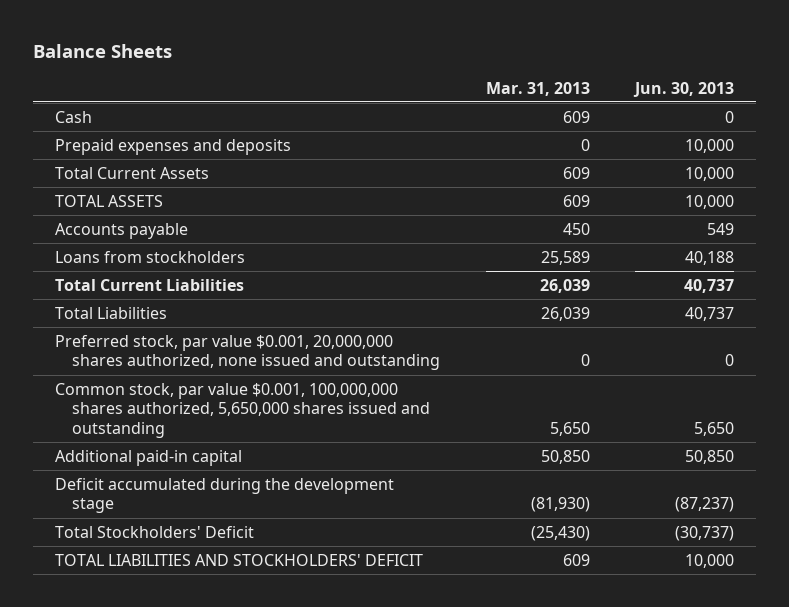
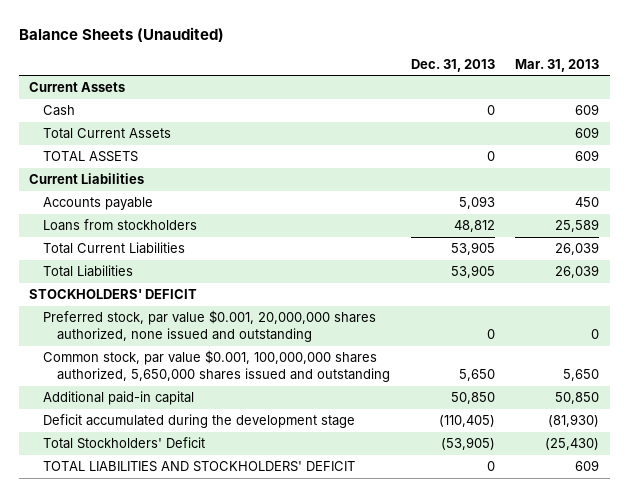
- Balance Sheets
+ Balance Sheets (Unaudited)
- | Mar. 31, 2013 | Jun. 30, 2013
+ | Dec. 31, 2013 | Mar. 31, 2013
+ Current Assets
- Prepaid expenses and deposits | 0 | 10,000
+ Current Liabilities
+ STOCKHOLDERS' DEFICIT

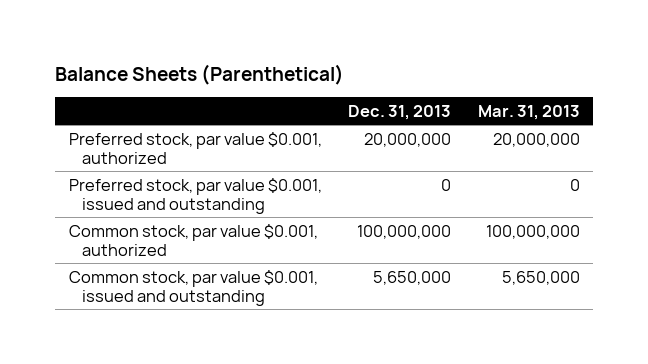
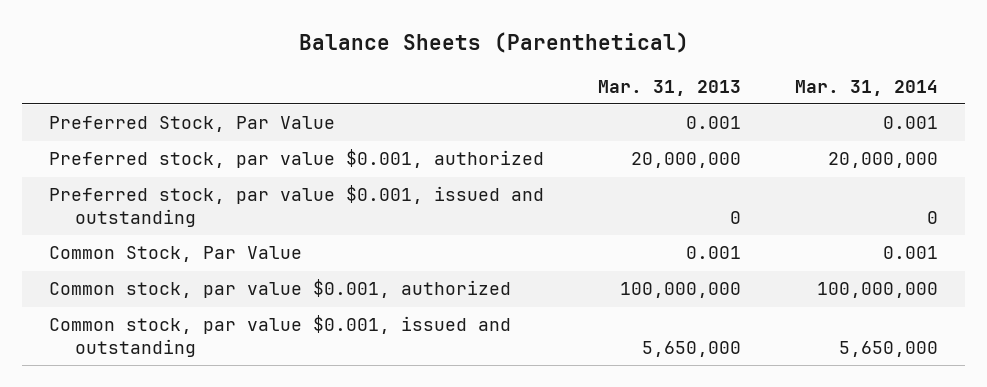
- | Dec. 31, 2013 | Mar. 31, 2013
+ | Mar. 31, 2013 | Mar. 31, 2014
+ Preferred Stock, Par Value | 0.001 | 0.001
+ Common Stock, Par Value | 0.001 | 0.001

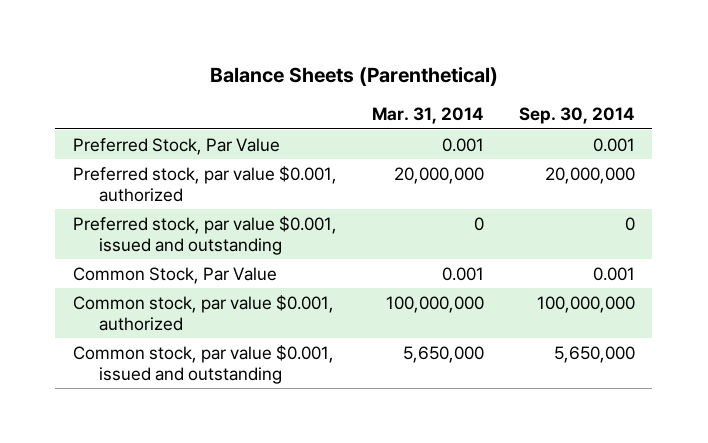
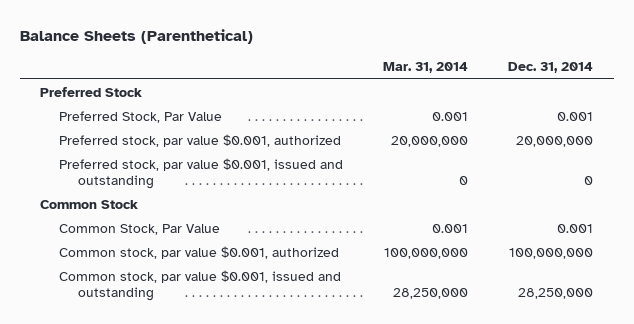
- | Mar. 31, 2014 | Sep. 30, 2014
+ | Mar. 31, 2014 | Dec. 31, 2014
+ Preferred Stock
+ Common Stock
- Common stock, par value $0.001, issued and outstanding | 5,650,000 | 5,650,000
+ Common stock, par value $0.001, issued and outstanding | 28,250,000 | 28,250,000

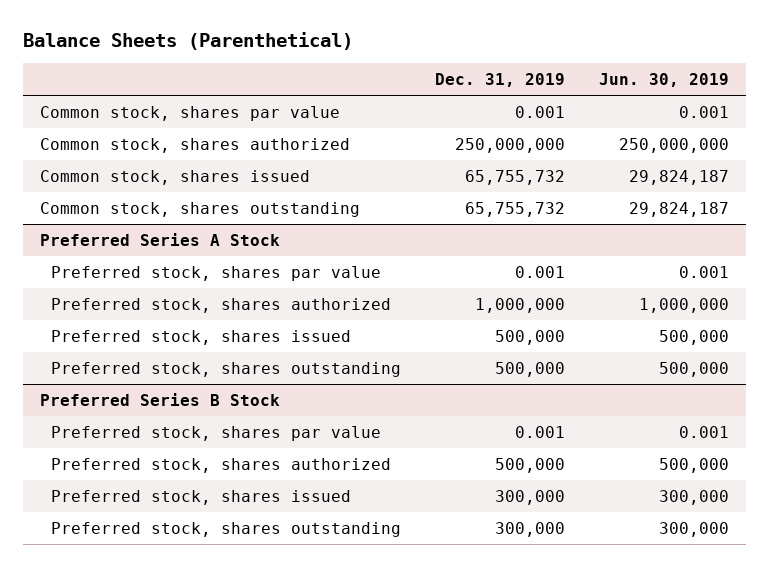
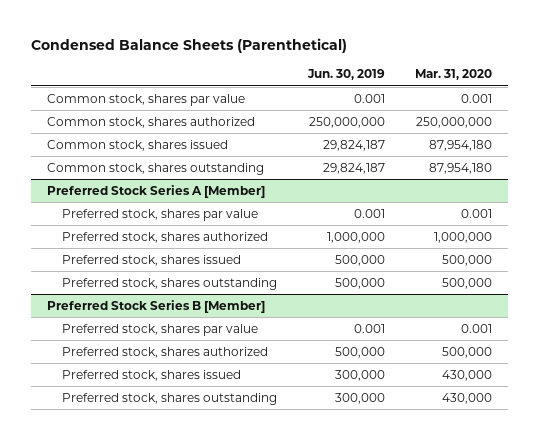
- Balance Sheets (Parenthetical)
+ Condensed Balance Sheets (Parenthetical)
- | Dec. 31, 2019 | Jun. 30, 2019
+ | Jun. 30, 2019 | Mar. 31, 2020
- Preferred Series A Stock
+ Preferred Stock Series A [Member]
- Preferred Series B Stock
+ Preferred Stock Series B [Member]

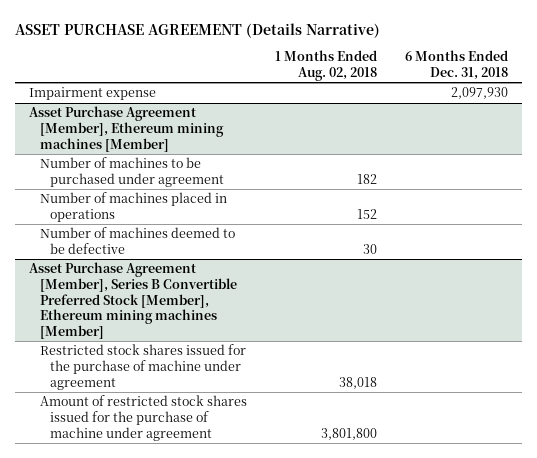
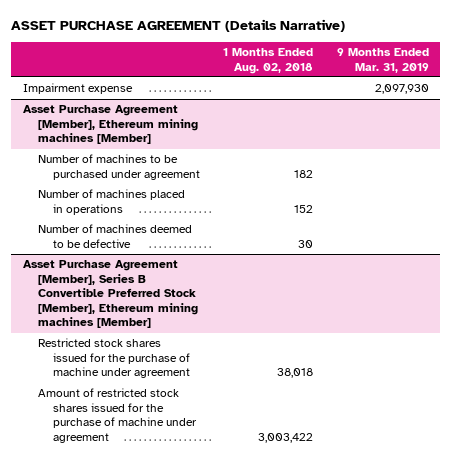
- | 1 Months Ended Aug. 02, 2018 | 6 Months Ended Dec. 31, 2018
+ | 1 Months Ended Aug. 02, 2018 | 9 Months Ended Mar. 31, 2019
@ Asset Purchase Agreement [Member], Series B Convertible Preferred Stock [Member], Ethereum mining machines [Member]
- Amount of restricted stock shares issued for the purchase of machine under agreement | 3,801,800 |
+ Amount of restricted stock shares issued for the purchase of machine under agreement | 3,003,422 |

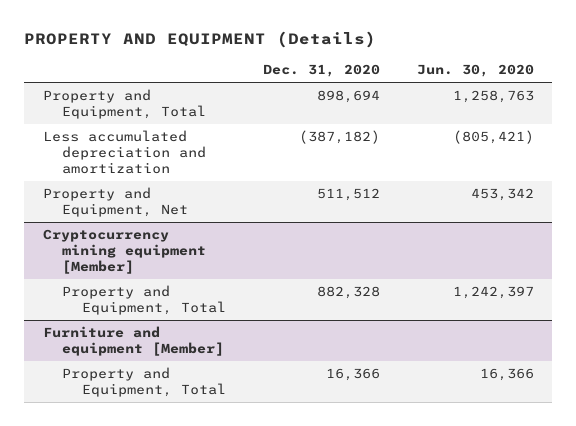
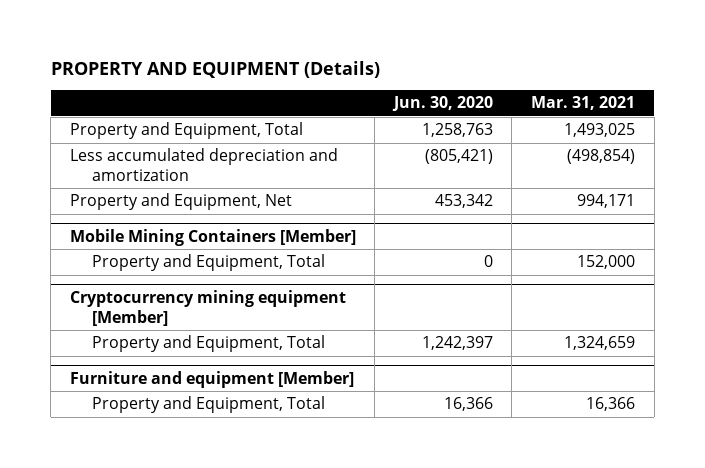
- | Dec. 31, 2020 | Jun. 30, 2020
+ | Jun. 30, 2020 | Mar. 31, 2021
+ Mobile Mining Containers [Member]
+ Property and Equipment, Total | 0 | 152,000

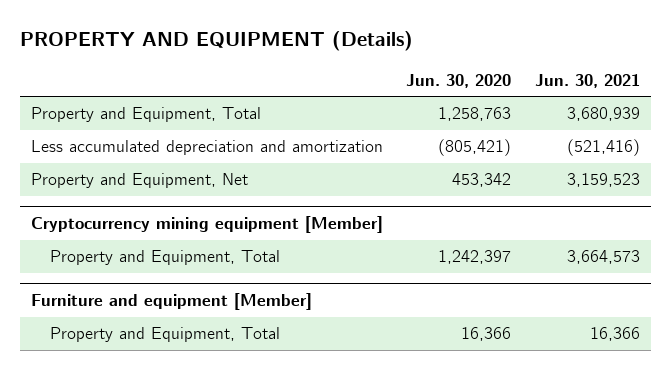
- | Jun. 30, 2020 | Mar. 31, 2021
+ | Jun. 30, 2020 | Jun. 30, 2021
- Mobile Mining Containers [Member]
- Property and Equipment, Total | 0 | 152,000

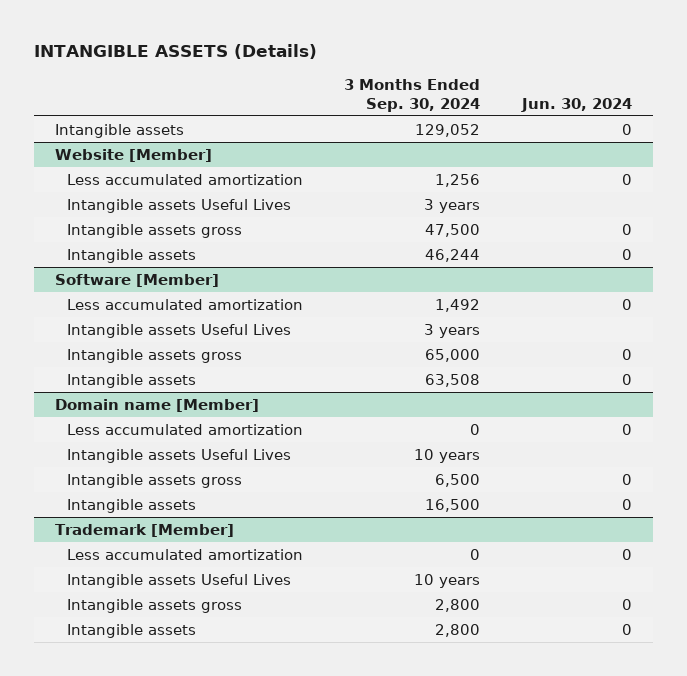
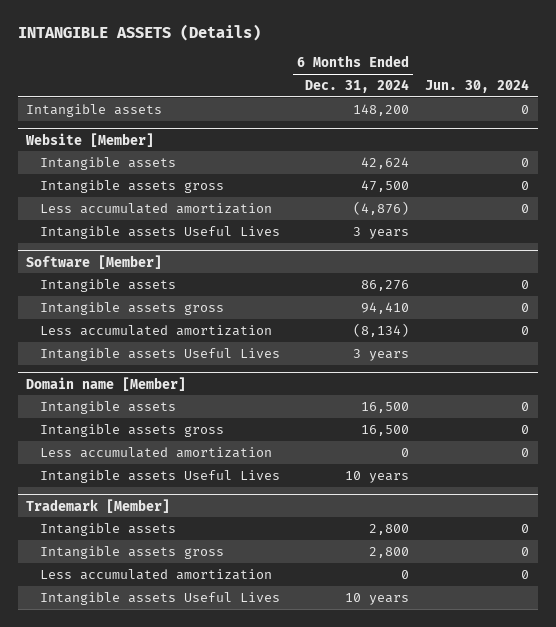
- | 3 Months Ended Sep. 30, 2024 | Jun. 30, 2024
+ | 6 Months Ended Dec. 31, 2024 | Jun. 30, 2024
@ Website [Member]
moved up: Intangible assets | 42,624 | 0
moved up: Intangible assets gross | 47,500 | 0
@ Software [Member]
moved up: Intangible assets | 86,276 | 0
moved up: Intangible assets gross | 94,410 | 0
@ Domain name [Member]
moved up: Intangible assets | 16,500 | 0
moved up: Intangible assets gross | 16,500 | 0
@ Trademark [Member]
moved up: Intangible assets | 2,800 | 0
moved up: Intangible assets gross | 2,800 | 0

